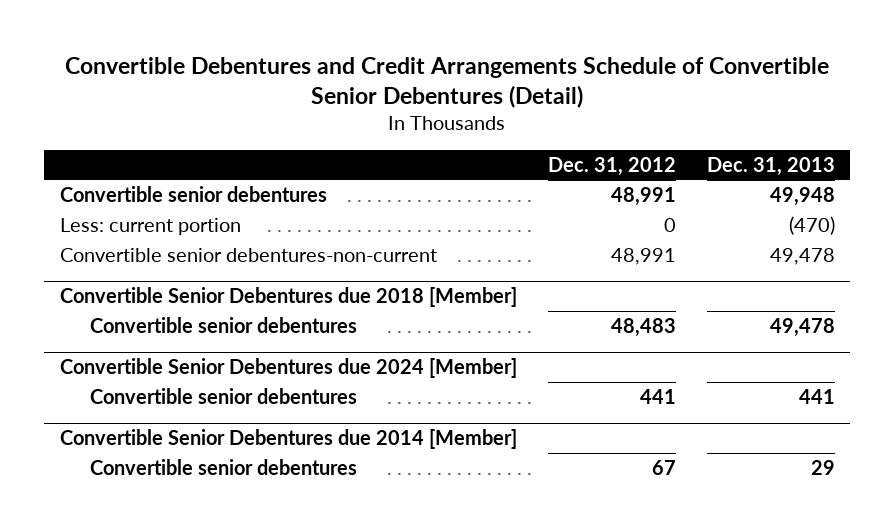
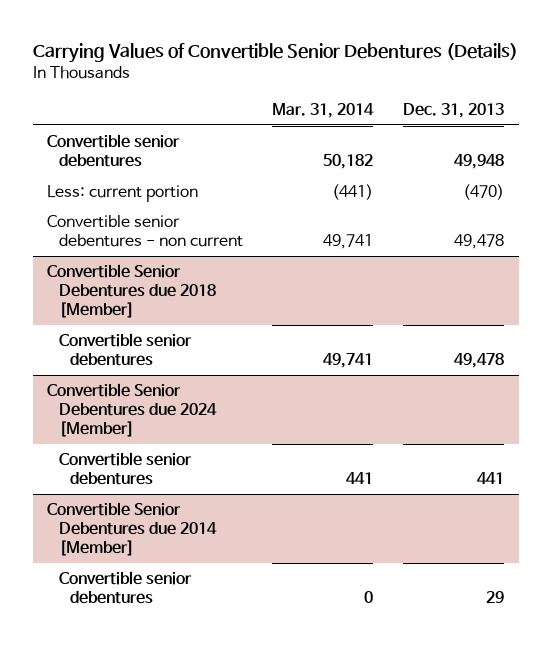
- Convertible Debentures and Credit Arrangements Schedule of Convertible Senior Debentures (Detail)
+ Carrying Values of Convertible Senior Debentures (Details)
- | Dec. 31, 2012 | Dec. 31, 2013
+ | Mar. 31, 2014 | Dec. 31, 2013
- Convertible senior debentures-non-current | 48,991 | 49,478
+ Convertible senior debentures - non current | 49,741 | 49,478

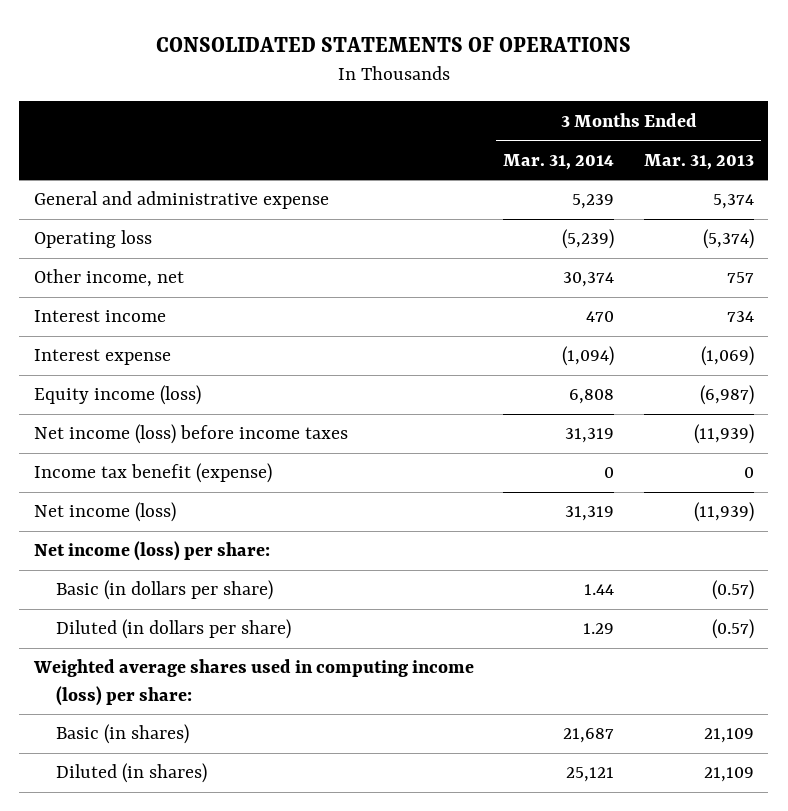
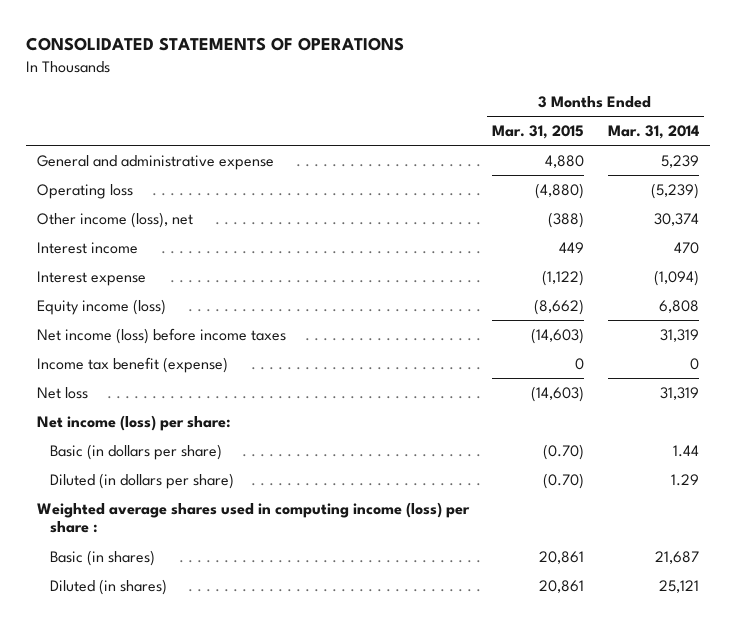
- | 3 Months Ended Mar. 31, 2014 | 3 Months Ended Mar. 31, 2013
+ | 3 Months Ended Mar. 31, 2015 | 3 Months Ended Mar. 31, 2014
- Other income, net | 30,374 | 757
+ Other income (loss), net | (388) | 30,374
- Net income (loss) | 31,319 | (11,939)
+ Net loss | (14,603) | 31,319
- Weighted average shares used in computing income (loss) per share:
+ Weighted average shares used in computing income (loss) per share :

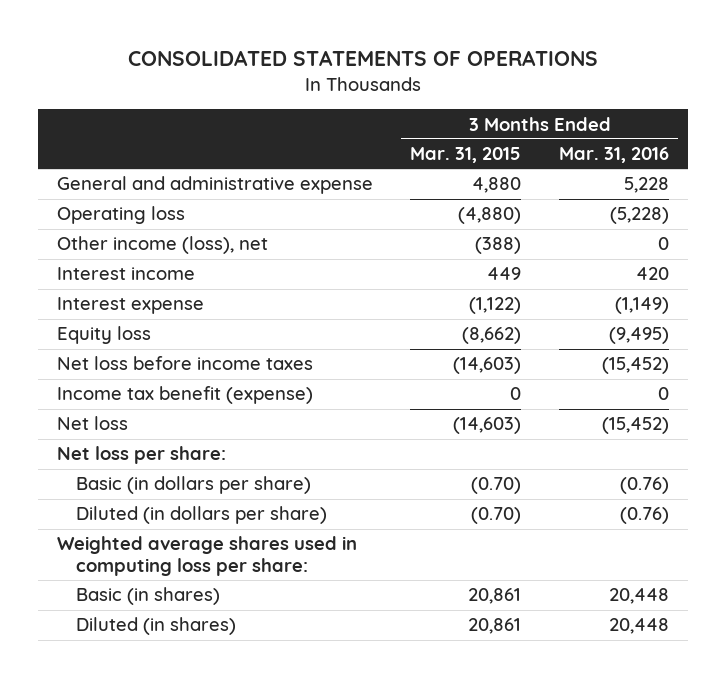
- | 3 Months Ended Mar. 31, 2015 | 3 Months Ended Mar. 31, 2014
+ | 3 Months Ended Mar. 31, 2015 | 3 Months Ended Mar. 31, 2016
- Equity income (loss) | (8,662) | 6,808
- Net income (loss) before income taxes | (14,603) | 31,319
+ Equity loss | (8,662) | (9,495)
+ Net loss before income taxes | (14,603) | (15,452)
- Net income (loss) per share:
+ Net loss per share:
- Weighted average shares used in computing income (loss) per share :
+ Weighted average shares used in computing loss per share:

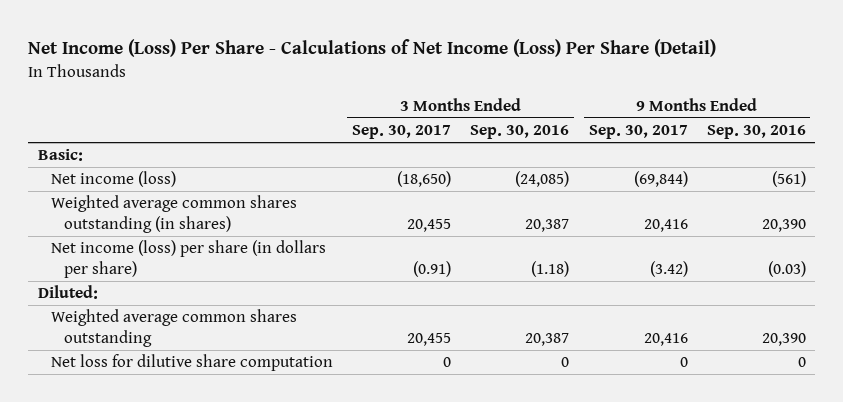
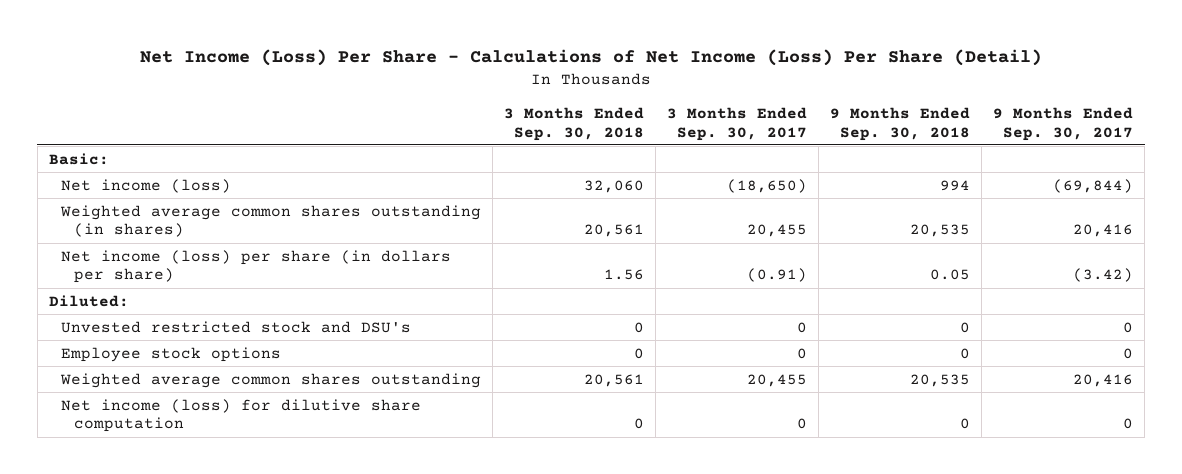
- | 3 Months Ended Sep. 30, 2017 | 3 Months Ended Sep. 30, 2016 | 9 Months Ended Sep. 30, 2017 | 9 Months Ended Sep. 30, 2016
+ | 3 Months Ended Sep. 30, 2018 | 3 Months Ended Sep. 30, 2017 | 9 Months Ended Sep. 30, 2018 | 9 Months Ended Sep. 30, 2017
+ Unvested restricted stock and DSU's | 0 | 0 | 0 | 0
+ Employee stock options | 0 | 0 | 0 | 0
- Net loss for dilutive share computation | 0 | 0 | 0 | 0
+ Net income (loss) for dilutive share computation | 0 | 0 | 0 | 0

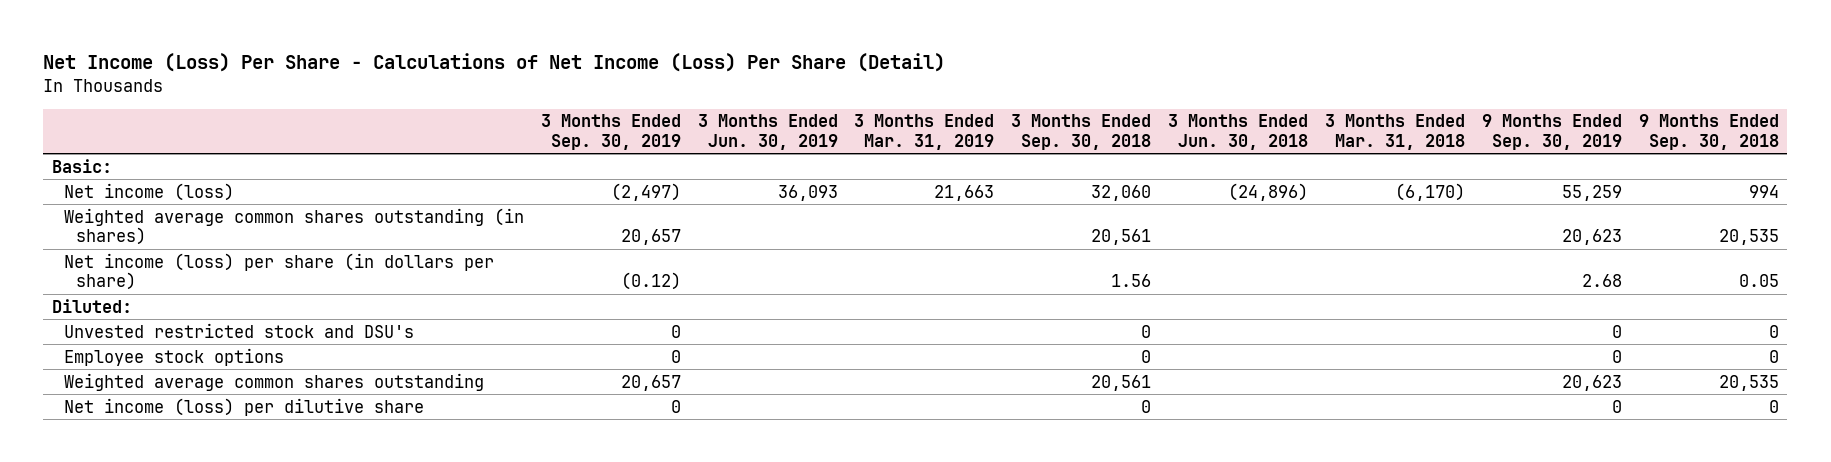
- | 3 Months Ended Sep. 30, 2018 | 3 Months Ended Sep. 30, 2017 | 9 Months Ended Sep. 30, 2018 | 9 Months Ended Sep. 30, 2017
+ | 3 Months Ended Sep. 30, 2019 | 3 Months Ended Jun. 30, 2019 | 3 Months Ended Mar. 31, 2019 | 3 Months Ended Sep. 30, 2018 | 3 Months Ended Jun. 30, 2018 | 3 Months Ended Mar. 31, 2018 | 9 Months Ended Sep. 30, 2019 | 9 Months Ended Sep. 30, 2018
- Net income (loss) for dilutive share computation | 0 | 0 | 0 | 0
+ Net income (loss) per dilutive share | 0 | | | 0 | | | 0 | 0

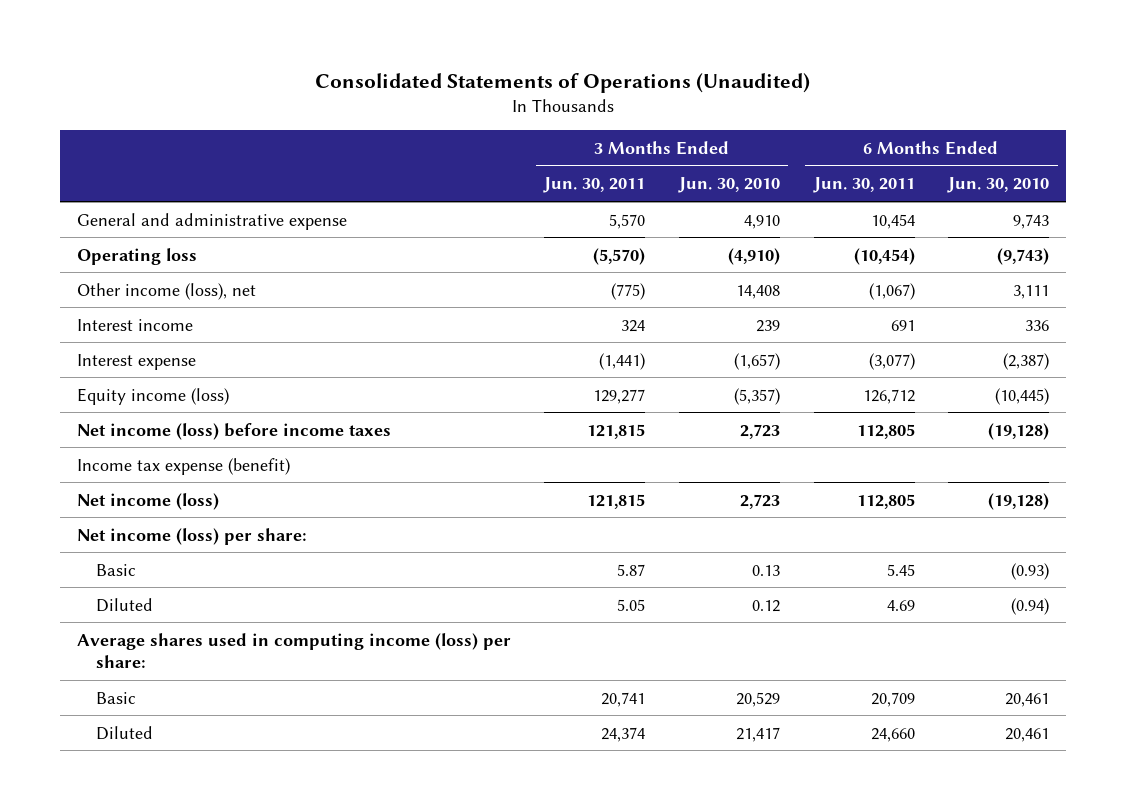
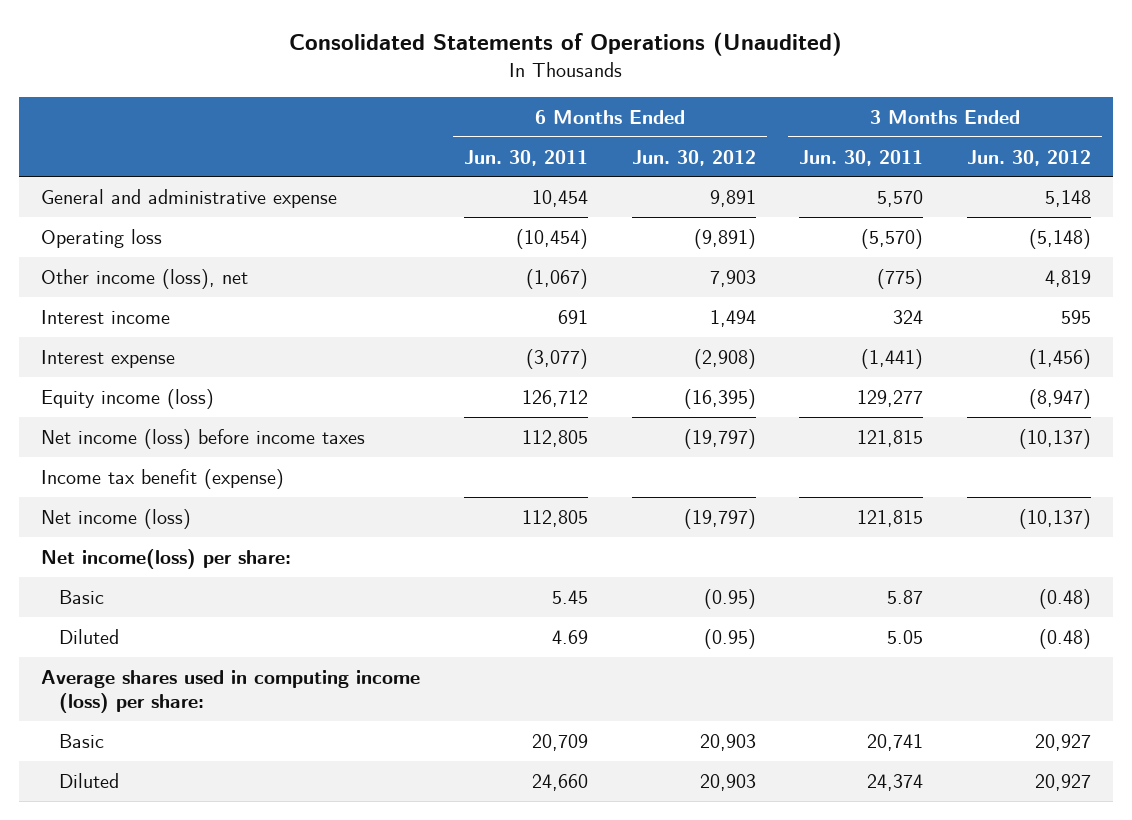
- | 3 Months Ended Jun. 30, 2011 | 3 Months Ended Jun. 30, 2010 | 6 Months Ended Jun. 30, 2011 | 6 Months Ended Jun. 30, 2010
+ | 6 Months Ended Jun. 30, 2011 | 6 Months Ended Jun. 30, 2012 | 3 Months Ended Jun. 30, 2011 | 3 Months Ended Jun. 30, 2012
- Income tax expense (benefit)
+ Income tax benefit (expense)
- Net income (loss) per share:
+ Net income(loss) per share:

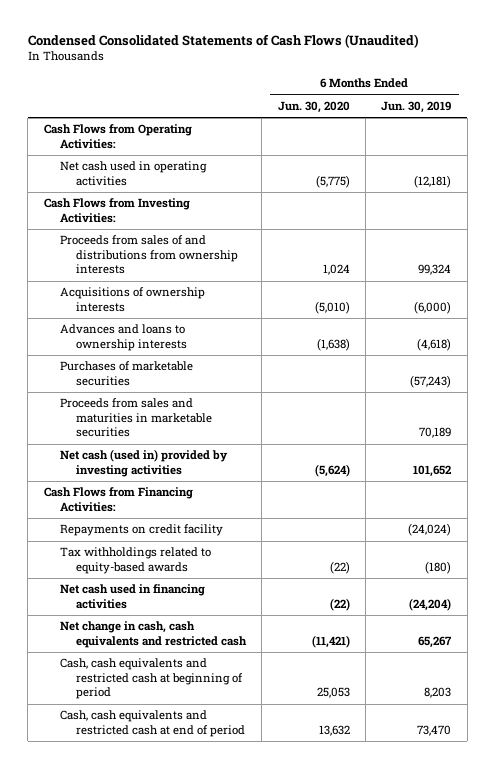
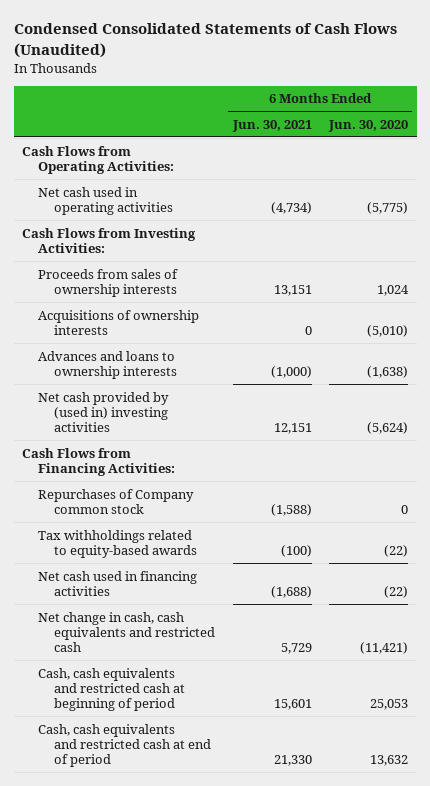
- | 6 Months Ended Jun. 30, 2020 | 6 Months Ended Jun. 30, 2019
+ | 6 Months Ended Jun. 30, 2021 | 6 Months Ended Jun. 30, 2020
- Proceeds from sales of and distributions from ownership interests | 1,024 | 99,324
+ Proceeds from sales of ownership interests | 13,151 | 1,024
- Purchases of marketable securities | | (57,243)
- Proceeds from sales and maturities in marketable securities | | 70,189
- Net cash (used in) provided by investing activities | (5,624) | 101,652
+ Net cash provided by (used in) investing activities | 12,151 | (5,624)
- Repayments on credit facility | | (24,024)
+ Repurchases of Company common stock | (1,588) | 0

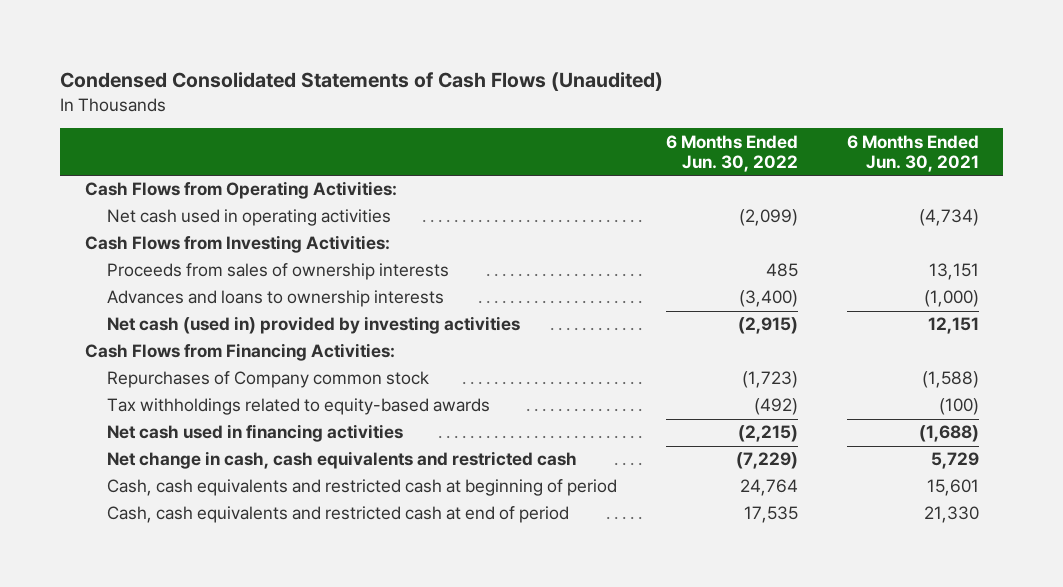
- | 6 Months Ended Jun. 30, 2021 | 6 Months Ended Jun. 30, 2020
+ | 6 Months Ended Jun. 30, 2022 | 6 Months Ended Jun. 30, 2021
- Acquisitions of ownership interests | 0 | (5,010)
- Net cash provided by (used in) investing activities | 12,151 | (5,624)
+ Net cash (used in) provided by investing activities | (2,915) | 12,151

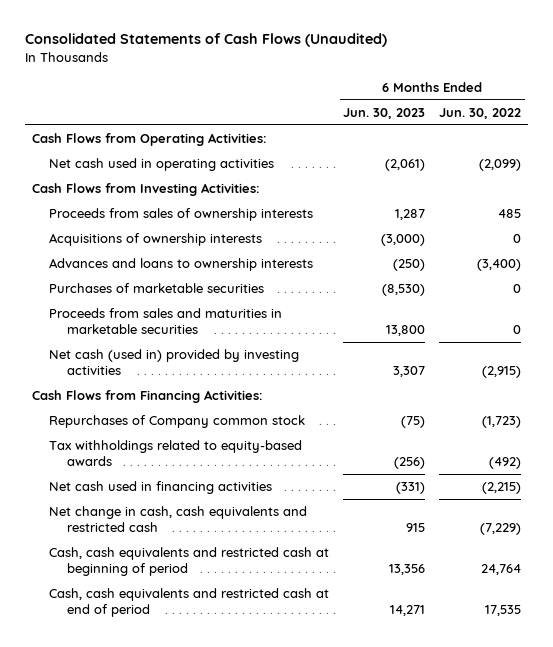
- Condensed Consolidated Statements of Cash Flows (Unaudited)
+ Consolidated Statements of Cash Flows (Unaudited)
- | 6 Months Ended Jun. 30, 2022 | 6 Months Ended Jun. 30, 2021
+ | 6 Months Ended Jun. 30, 2023 | 6 Months Ended Jun. 30, 2022
+ Acquisitions of ownership interests | (3,000) | 0
+ Purchases of marketable securities | (8,530) | 0
+ Proceeds from sales and maturities in marketable securities | 13,800 | 0

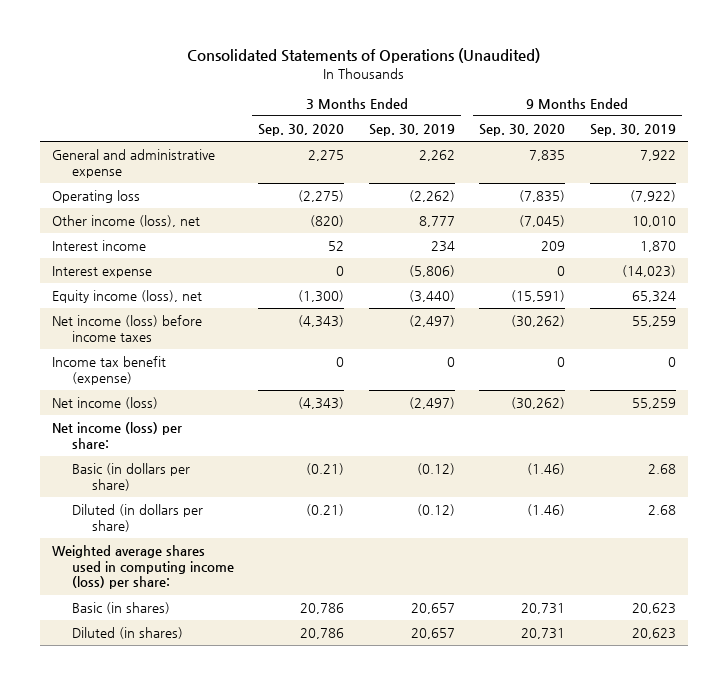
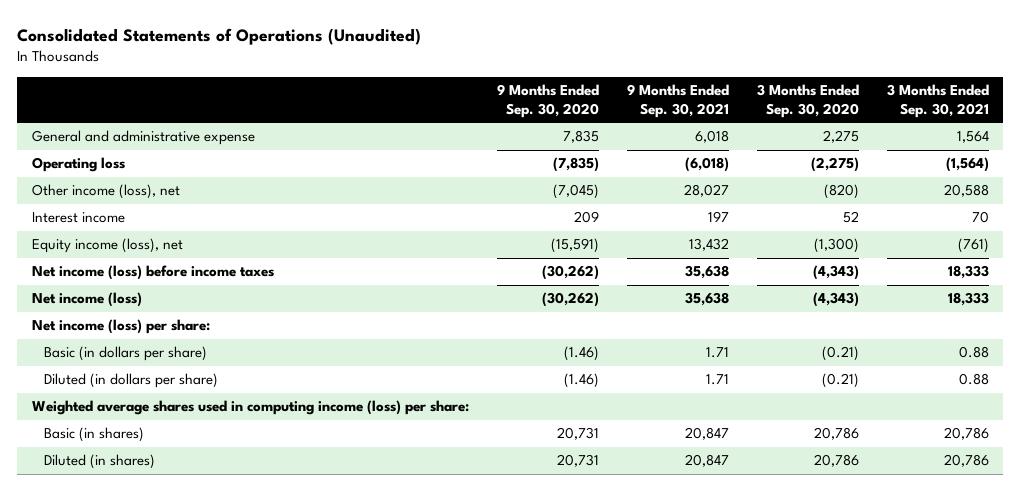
- | 3 Months Ended Sep. 30, 2020 | 3 Months Ended Sep. 30, 2019 | 9 Months Ended Sep. 30, 2020 | 9 Months Ended Sep. 30, 2019
+ | 9 Months Ended Sep. 30, 2020 | 9 Months Ended Sep. 30, 2021 | 3 Months Ended Sep. 30, 2020 | 3 Months Ended Sep. 30, 2021
- Interest expense | 0 | (5,806) | 0 | (14,023)
- Income tax benefit (expense) | 0 | 0 | 0 | 0

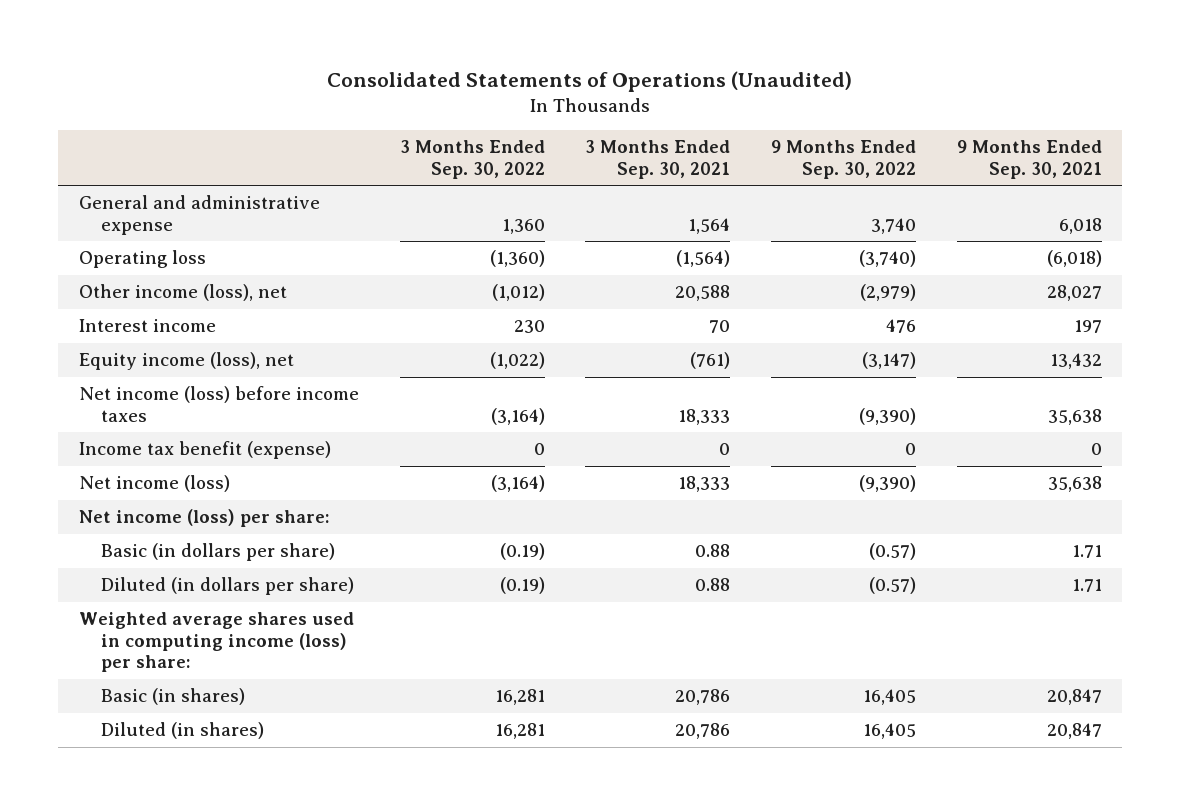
- | 9 Months Ended Sep. 30, 2020 | 9 Months Ended Sep. 30, 2021 | 3 Months Ended Sep. 30, 2020 | 3 Months Ended Sep. 30, 2021
+ | 3 Months Ended Sep. 30, 2022 | 3 Months Ended Sep. 30, 2021 | 9 Months Ended Sep. 30, 2022 | 9 Months Ended Sep. 30, 2021
+ Income tax benefit (expense) | 0 | 0 | 0 | 0

